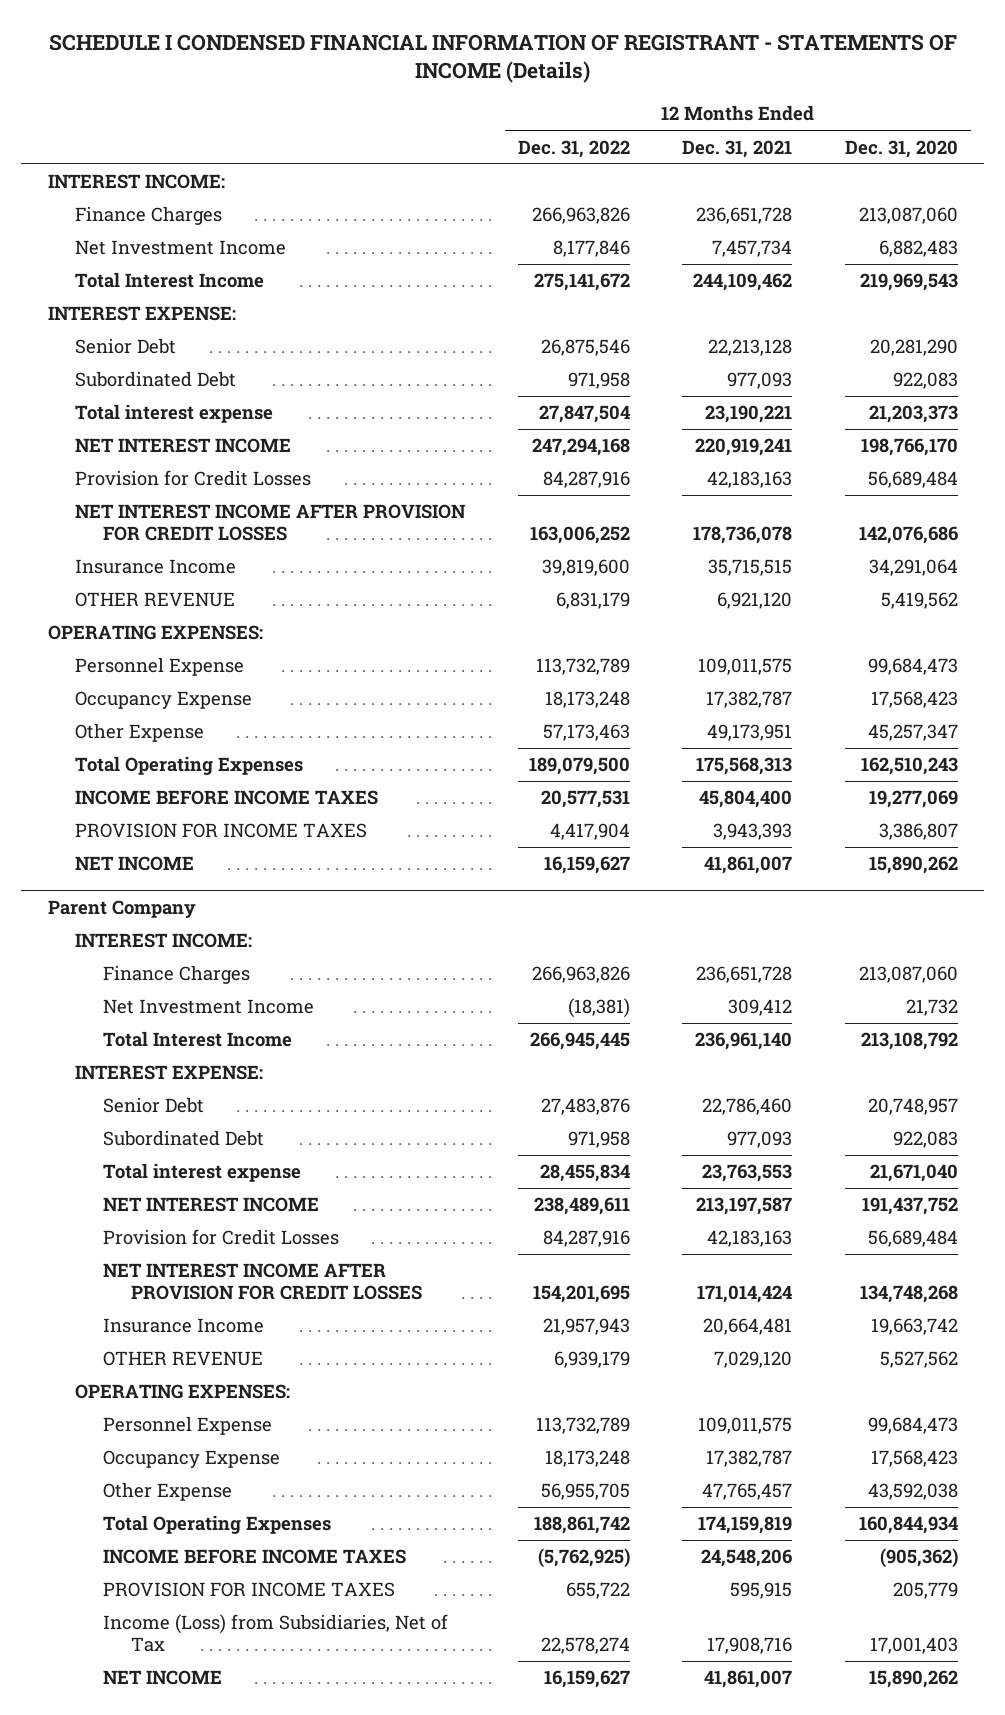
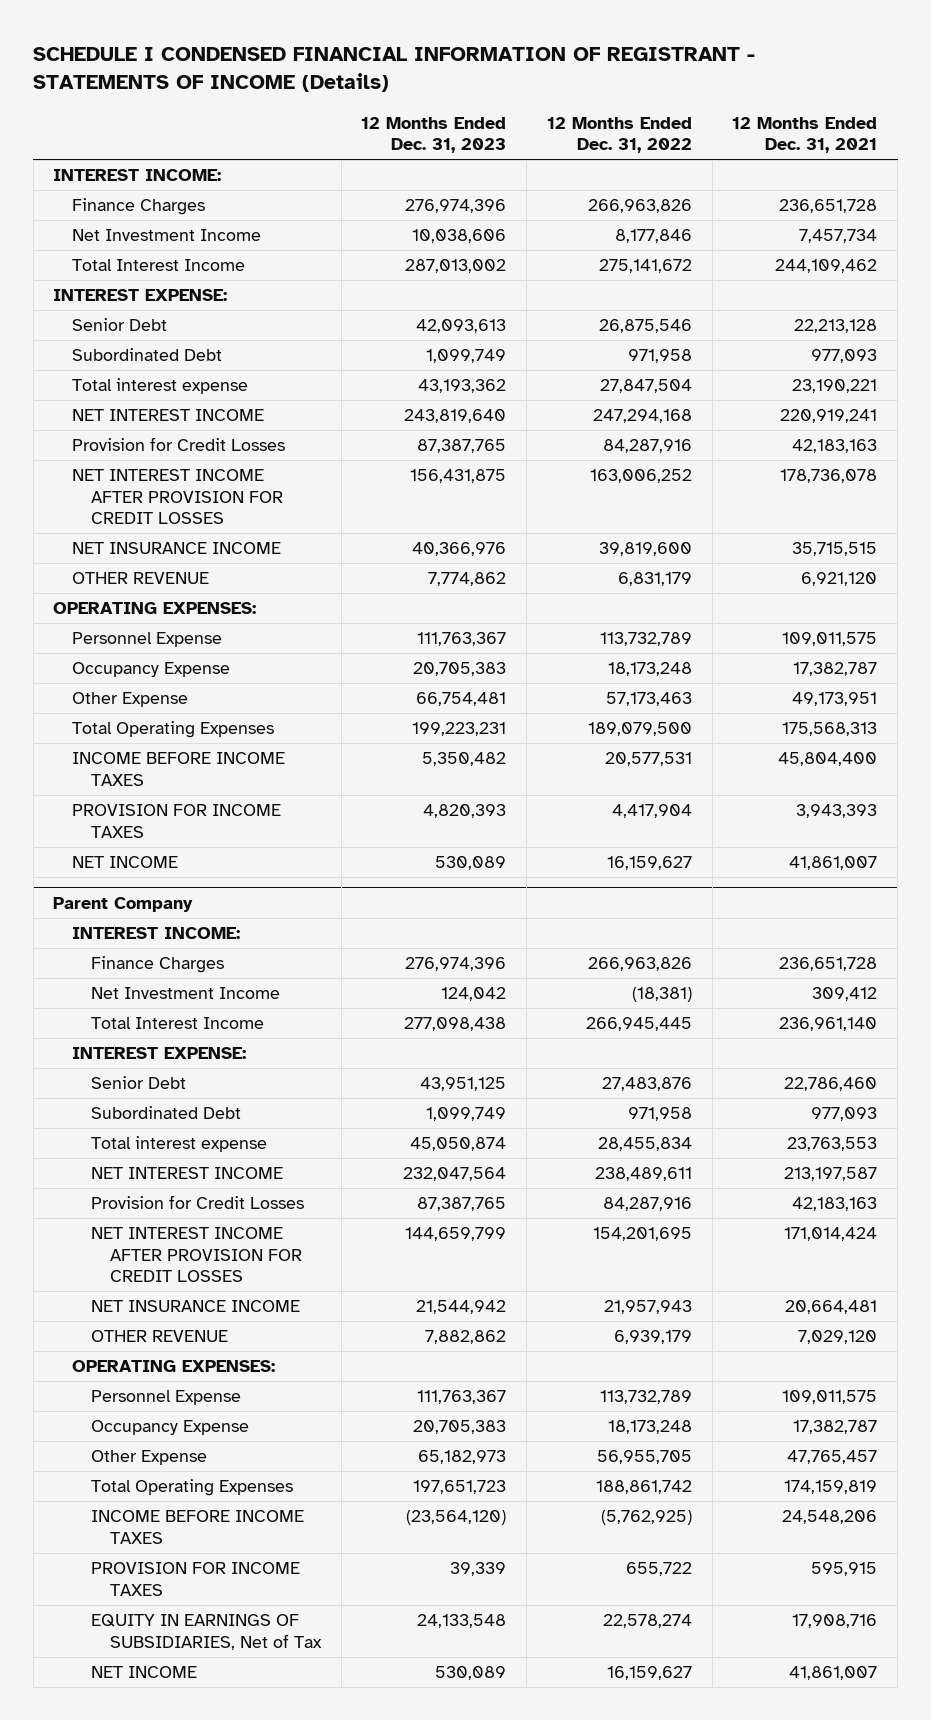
- | 12 Months Ended Dec. 31, 2022 | 12 Months Ended Dec. 31, 2021 | 12 Months Ended Dec. 31, 2020
+ | 12 Months Ended Dec. 31, 2023 | 12 Months Ended Dec. 31, 2022 | 12 Months Ended Dec. 31, 2021
- Insurance Income | 39,819,600 | 35,715,515 | 34,291,064
+ NET INSURANCE INCOME | 40,366,976 | 39,819,600 | 35,715,515
@ Parent Company
- Insurance Income | 21,957,943 | 20,664,481 | 19,663,742
+ NET INSURANCE INCOME | 21,544,942 | 21,957,943 | 20,664,481
- Income (Loss) from Subsidiaries, Net of Tax | 22,578,274 | 17,908,716 | 17,001,403
+ EQUITY IN EARNINGS OF SUBSIDIARIES, Net of Tax | 24,133,548 | 22,578,274 | 17,908,716

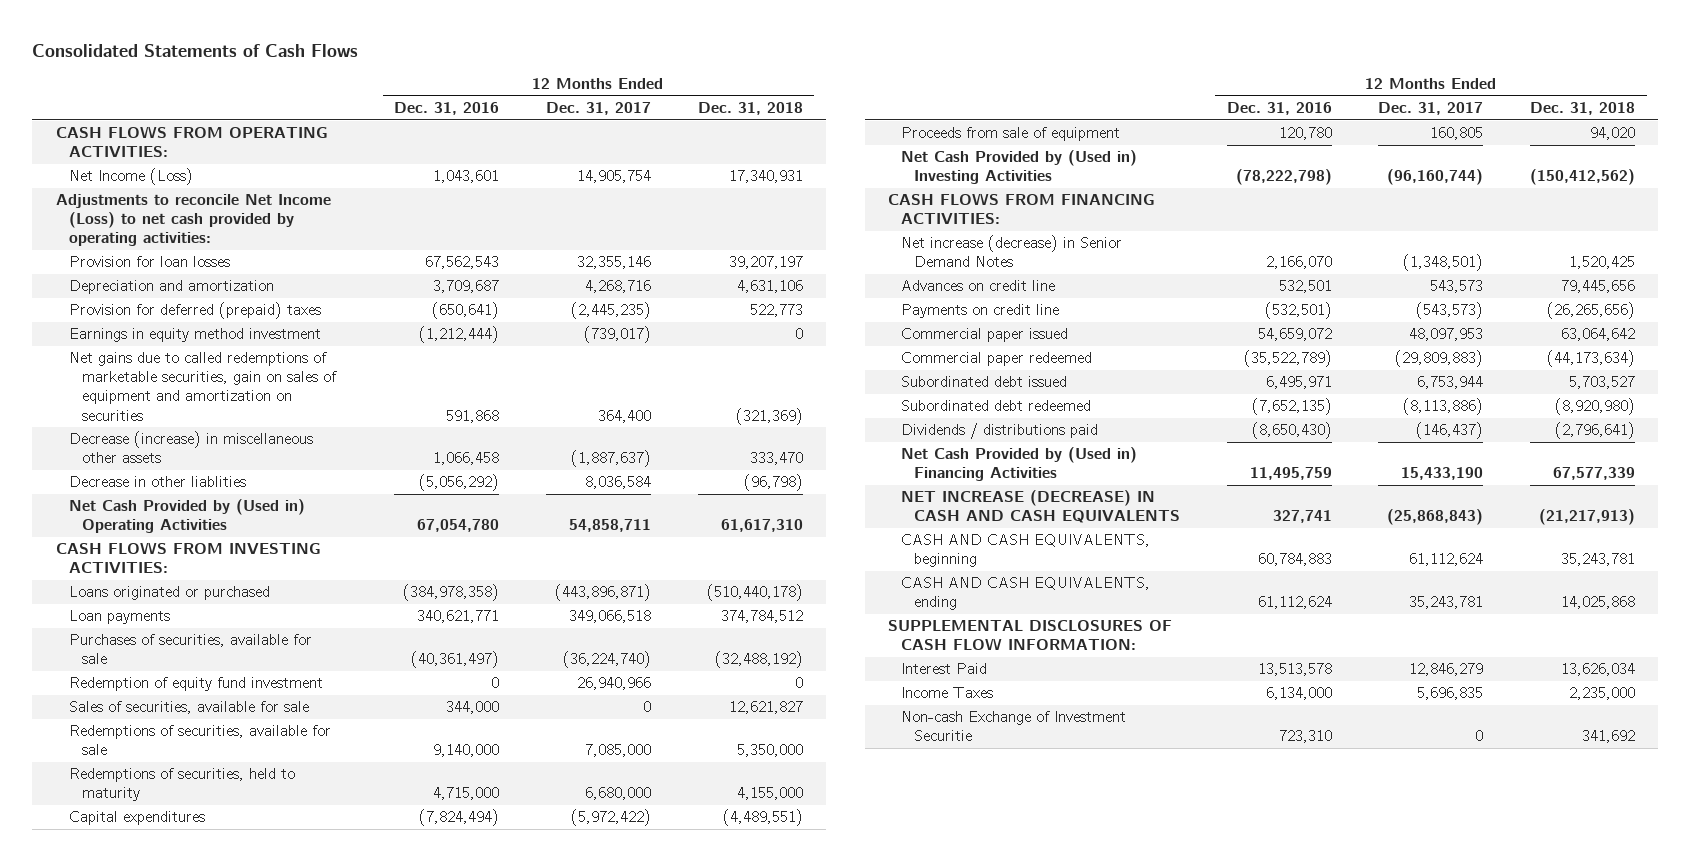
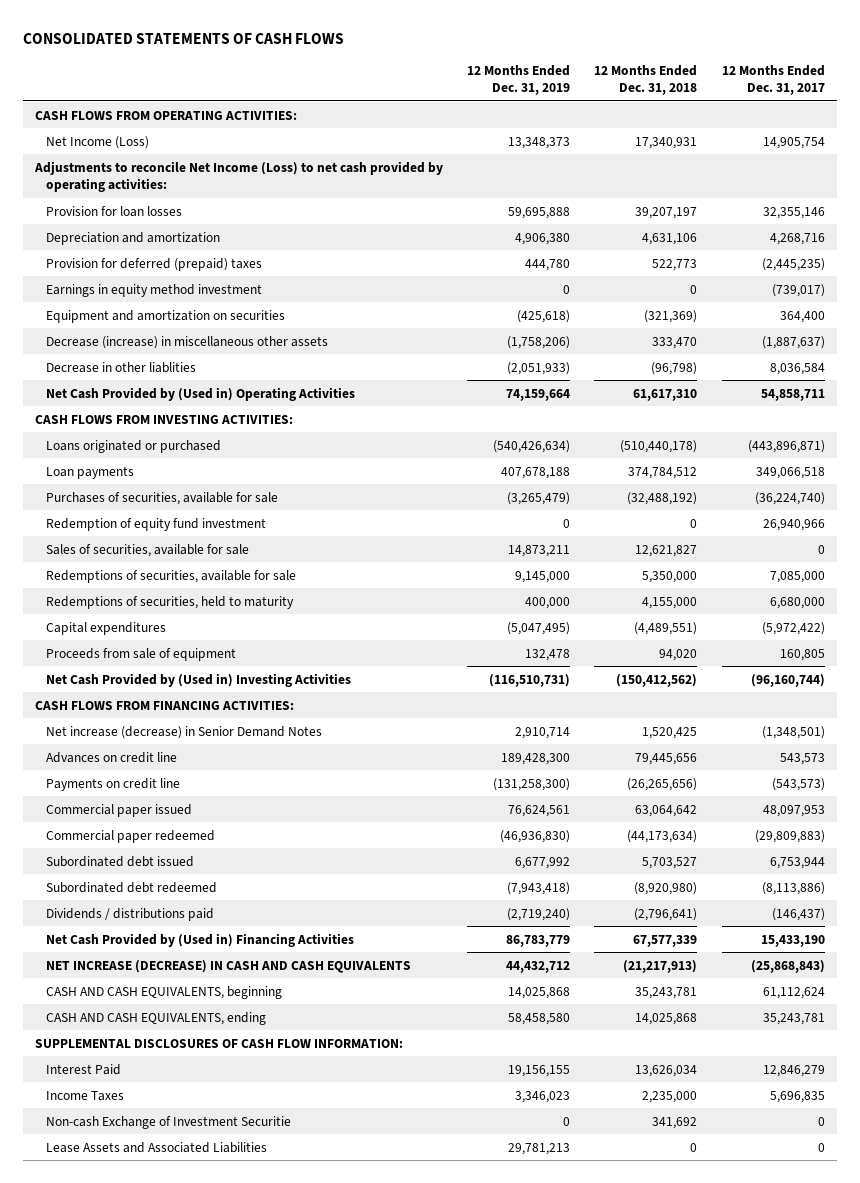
- Consolidated Statements of Cash Flows
+ CONSOLIDATED STATEMENTS OF CASH FLOWS
- | 12 Months Ended Dec. 31, 2016 | 12 Months Ended Dec. 31, 2017 | 12 Months Ended Dec. 31, 2018
+ | 12 Months Ended Dec. 31, 2019 | 12 Months Ended Dec. 31, 2018 | 12 Months Ended Dec. 31, 2017
- Net gains due to called redemptions of marketable securities, gain on sales of equipment and amortization on securities | 591,868 | 364,400 | (321,369)
+ Equipment and amortization on securities | (425,618) | (321,369) | 364,400
+ Lease Assets and Associated Liabilities | 29,781,213 | 0 | 0

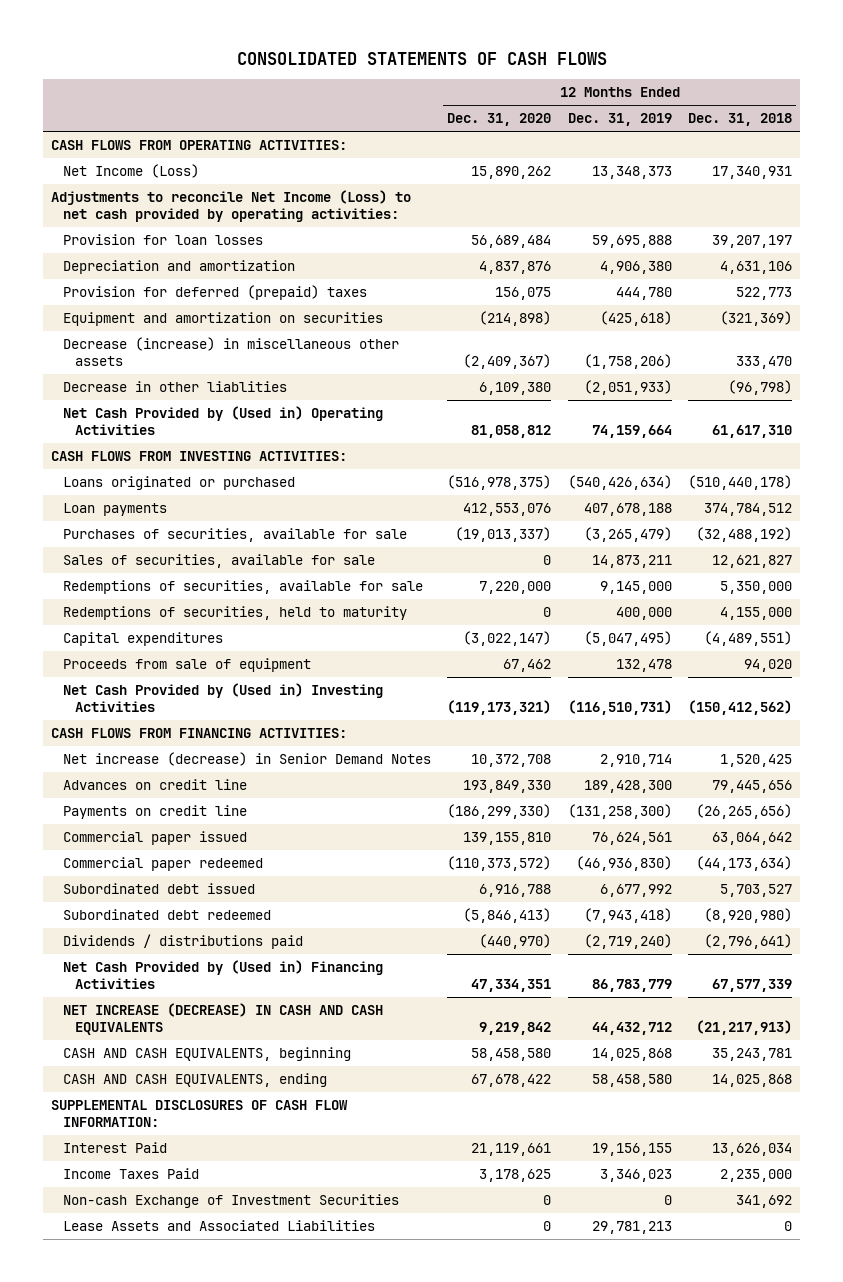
- | 12 Months Ended Dec. 31, 2019 | 12 Months Ended Dec. 31, 2018 | 12 Months Ended Dec. 31, 2017
+ | 12 Months Ended Dec. 31, 2020 | 12 Months Ended Dec. 31, 2019 | 12 Months Ended Dec. 31, 2018
- Earnings in equity method investment | 0 | 0 | (739,017)
- Redemption of equity fund investment | 0 | 0 | 26,940,966
- Income Taxes | 3,346,023 | 2,235,000 | 5,696,835
- Non-cash Exchange of Investment Securitie | 0 | 341,692 | 0
+ Income Taxes Paid | 3,178,625 | 3,346,023 | 2,235,000
+ Non-cash Exchange of Investment Securities | 0 | 0 | 341,692

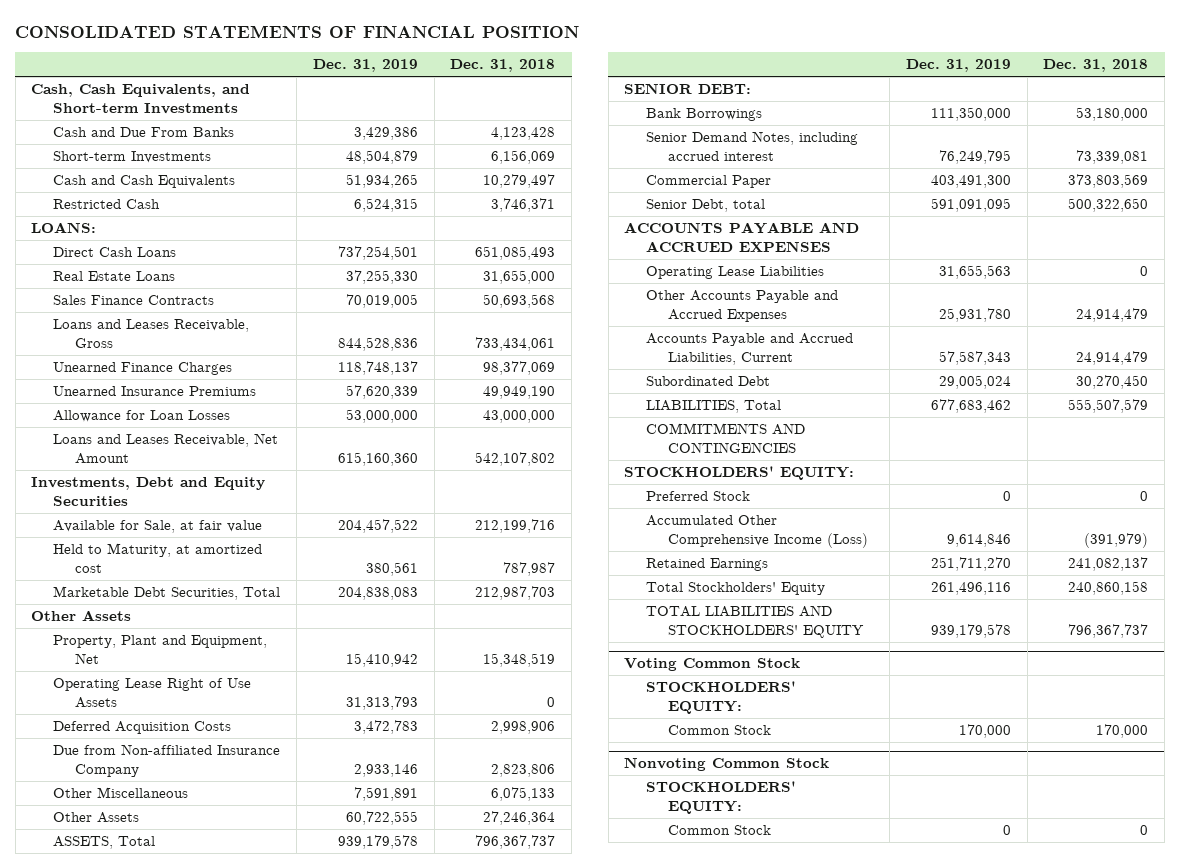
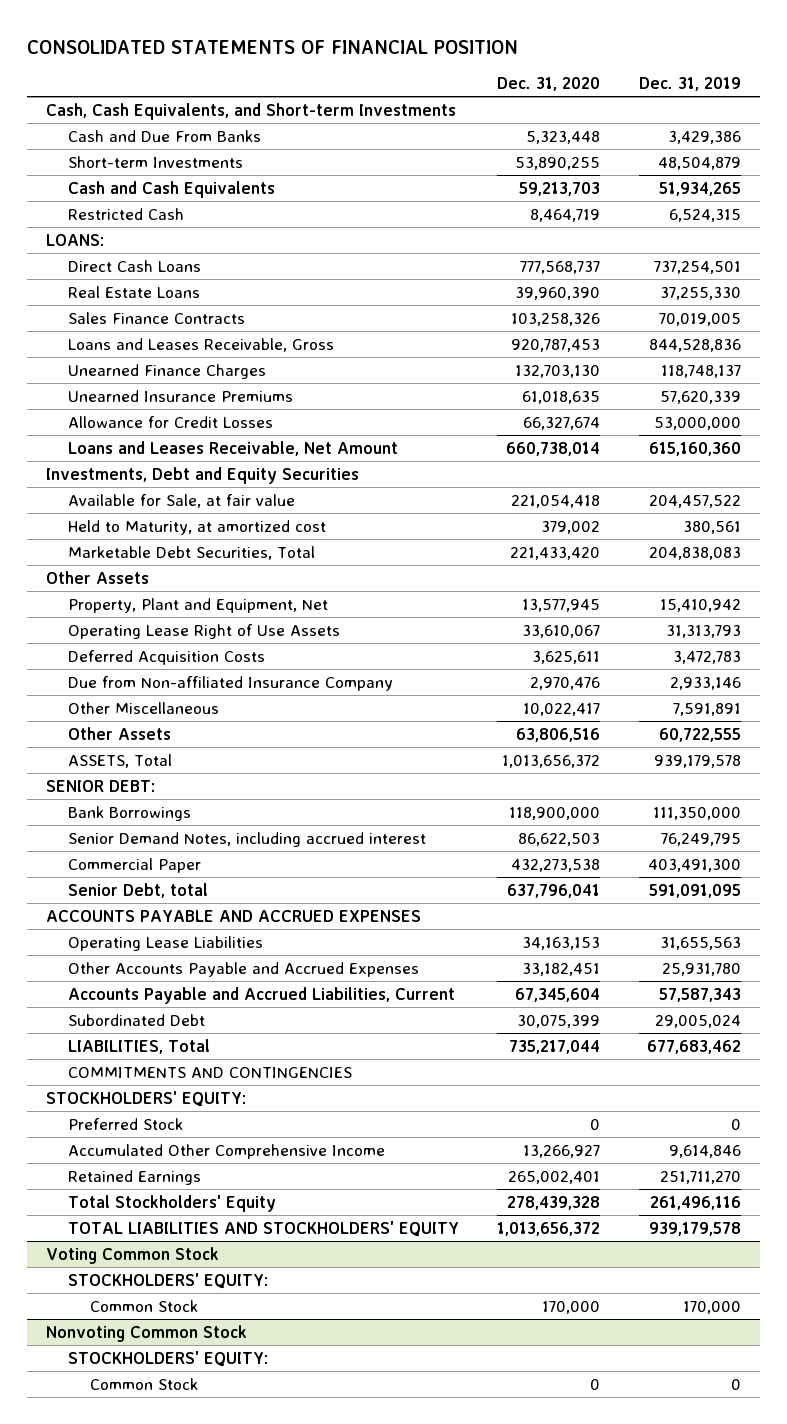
- | Dec. 31, 2019 | Dec. 31, 2018
+ | Dec. 31, 2020 | Dec. 31, 2019
- Allowance for Loan Losses | 53,000,000 | 43,000,000
+ Allowance for Credit Losses | 66,327,674 | 53,000,000
- Accumulated Other Comprehensive Income (Loss) | 9,614,846 | (391,979)
+ Accumulated Other Comprehensive Income | 13,266,927 | 9,614,846

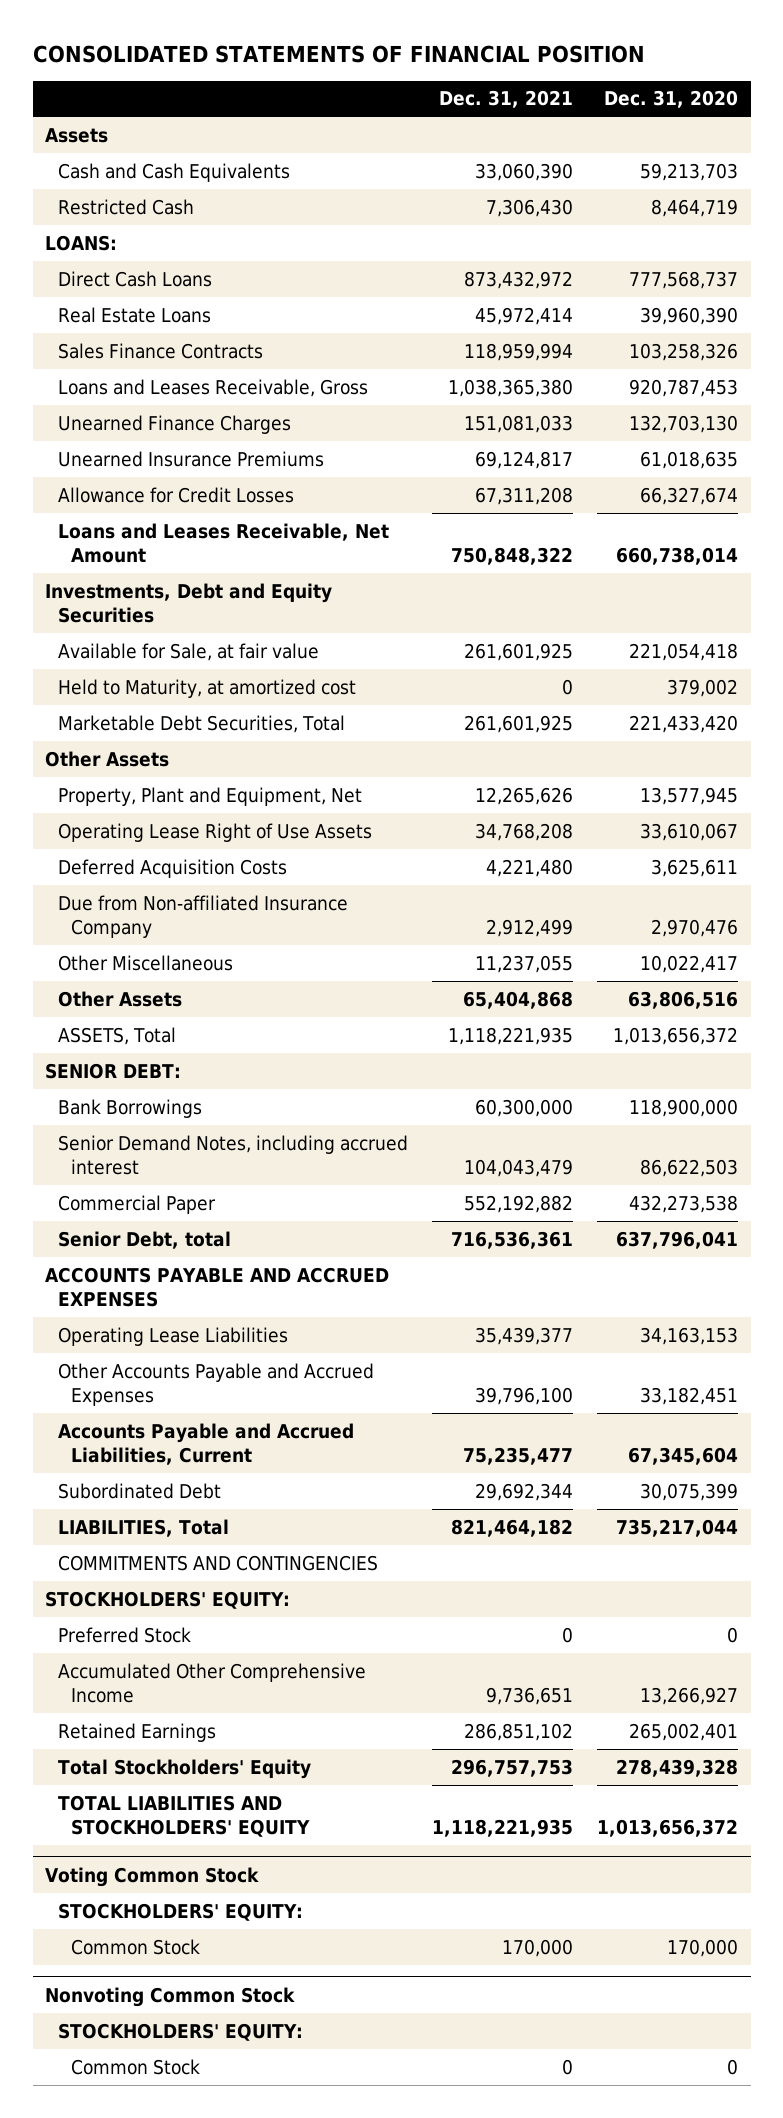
- | Dec. 31, 2020 | Dec. 31, 2019
+ | Dec. 31, 2021 | Dec. 31, 2020
- Cash, Cash Equivalents, and Short-term Investments
- Cash and Due From Banks | 5,323,448 | 3,429,386
- Short-term Investments | 53,890,255 | 48,504,879
+ Assets

